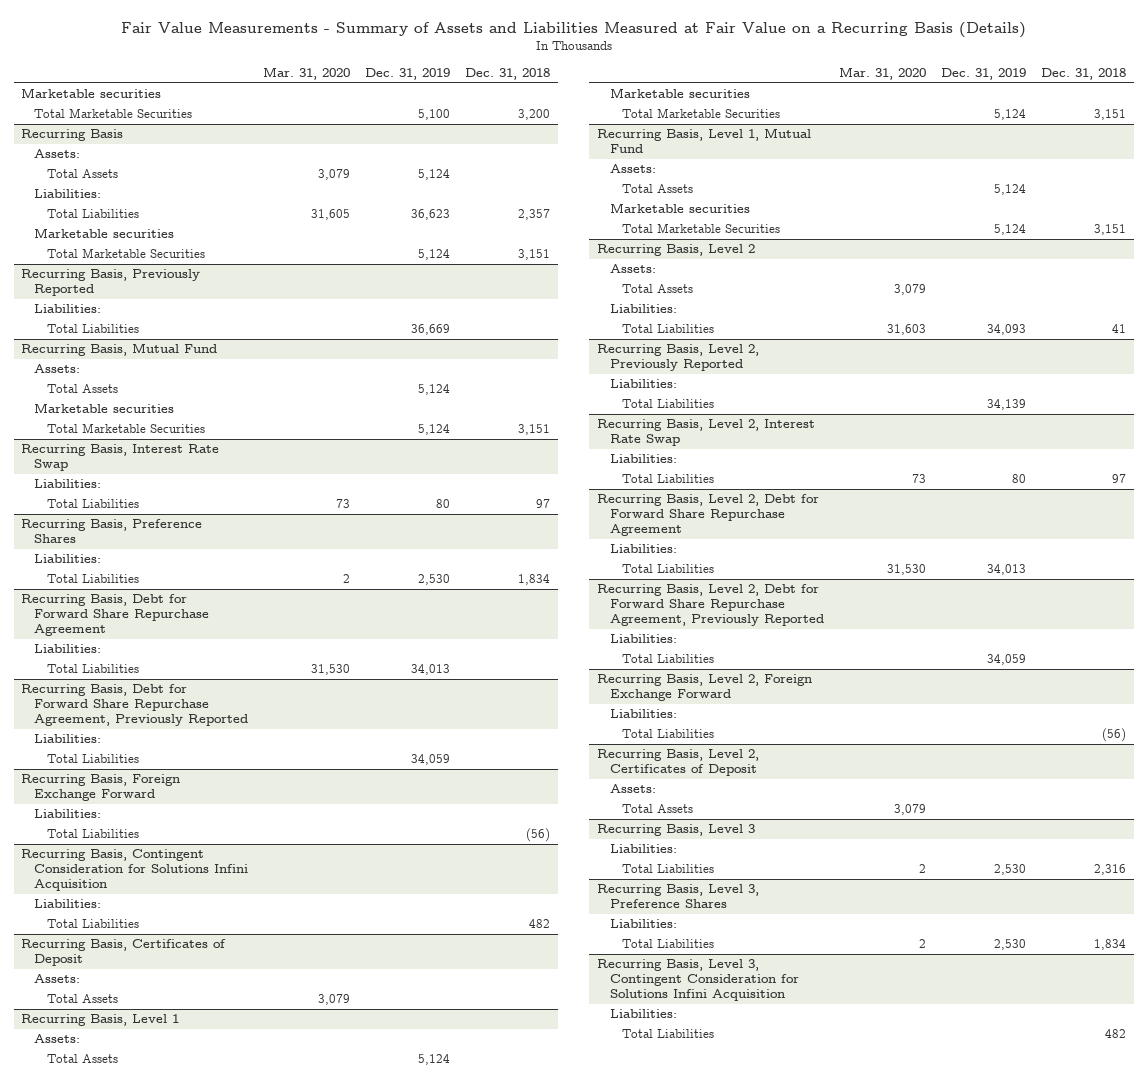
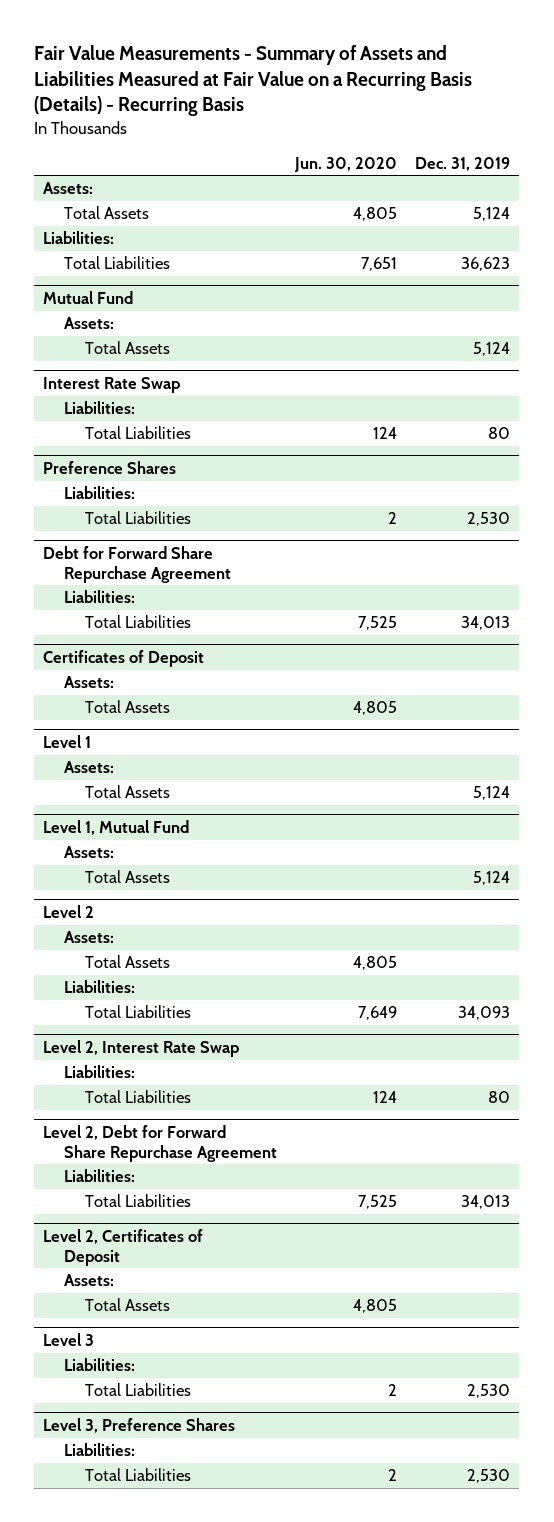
- Fair Value Measurements - Summary of Assets and Liabilities Measured at Fair Value on a Recurring Basis (Details)
+ Fair Value Measurements - Summary of Assets and Liabilities Measured at Fair Value on a Recurring Basis (Details) - Recurring Basis
- | Mar. 31, 2020 | Dec. 31, 2019 | Dec. 31, 2018
+ | Jun. 30, 2020 | Dec. 31, 2019
- Marketable securities
- Total Marketable Securities | | 5,100 | 3,200
- Recurring Basis
- Marketable securities
- Total Marketable Securities | | 5,124 | 3,151
- Recurring Basis, Previously Reported
- Liabilities:
- Total Liabilities | | 36,669 |
- Recurring Basis, Mutual Fund
+ Mutual Fund
- Marketable securities
- Total Marketable Securities | | 5,124 | 3,151
- Recurring Basis, Interest Rate Swap
+ Interest Rate Swap
- Recurring Basis, Preference Shares
+ Preference Shares
- Recurring Basis, Debt for Forward Share Repurchase Agreement
+ Debt for Forward Share Repurchase Agreement
- Recurring Basis, Debt for Forward Share Repurchase Agreement, Previously Reported
- Liabilities:
- Total Liabilities | | 34,059 |
- Recurring Basis, Foreign Exchange Forward
- Liabilities:
- Total Liabilities | | | (56)
- Recurring Basis, Contingent Consideration for Solutions Infini Acquisition
- Liabilities:
- Total Liabilities | | | 482
- Recurring Basis, Certificates of Deposit
+ Certificates of Deposit
- Recurring Basis, Level 1
+ Level 1
- Marketable securities
- Total Marketable Securities | | 5,124 | 3,151
- Recurring Basis, Level 1, Mutual Fund
+ Level 1, Mutual Fund
- Marketable securities
- Total Marketable Securities | | 5,124 | 3,151
- Recurring Basis, Level 2
+ Level 2
- Recurring Basis, Level 2, Previously Reported
- Liabilities:
- Total Liabilities | | 34,139 |
- Recurring Basis, Level 2, Interest Rate Swap
+ Level 2, Interest Rate Swap
- Recurring Basis, Level 2, Debt for Forward Share Repurchase Agreement
+ Level 2, Debt for Forward Share Repurchase Agreement
- Recurring Basis, Level 2, Debt for Forward Share Repurchase Agreement, Previously Reported
- Liabilities:
- Total Liabilities | | 34,059 |
- Recurring Basis, Level 2, Foreign Exchange Forward
- Liabilities:
- Total Liabilities | | | (56)
- Recurring Basis, Level 2, Certificates of Deposit
+ Level 2, Certificates of Deposit
- Recurring Basis, Level 3
+ Level 3
- Recurring Basis, Level 3, Preference Shares
+ Level 3, Preference Shares
- Recurring Basis, Level 3, Contingent Consideration for Solutions Infini Acquisition
- Liabilities:
- Total Liabilities | | | 482

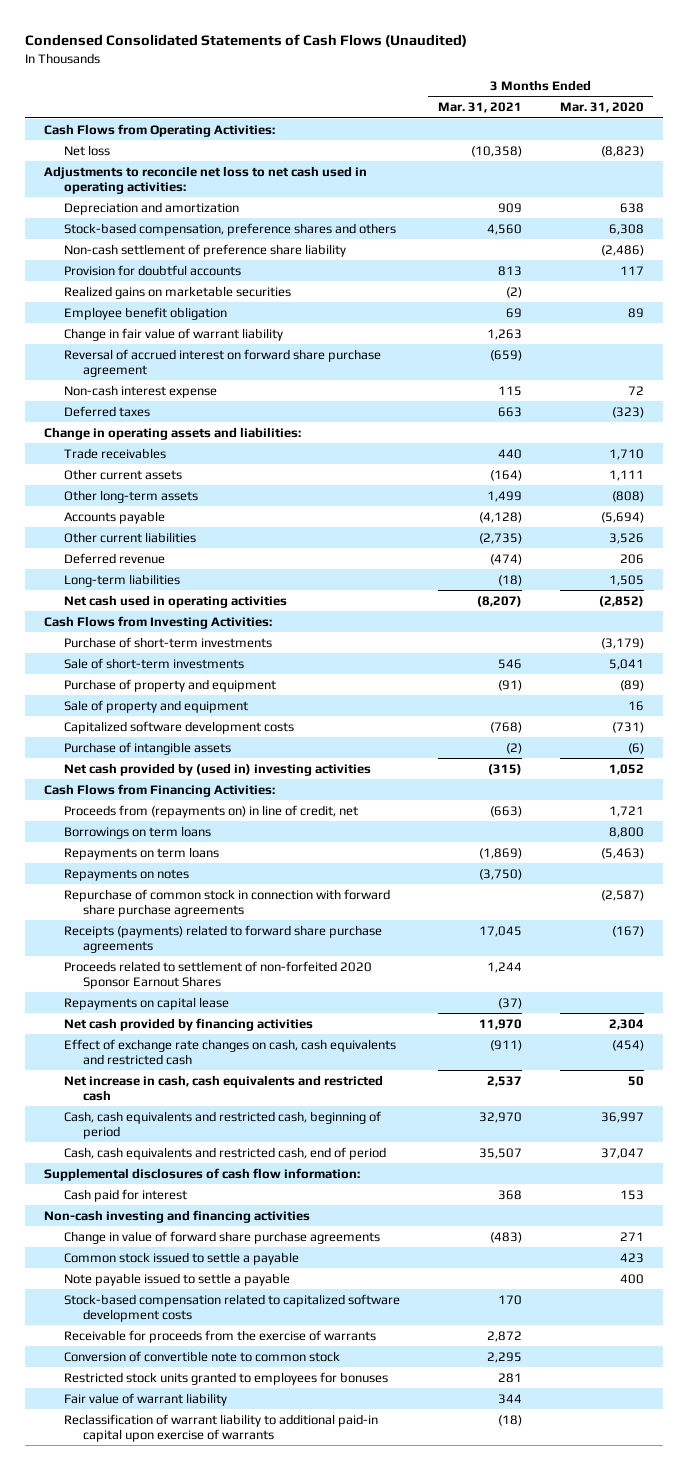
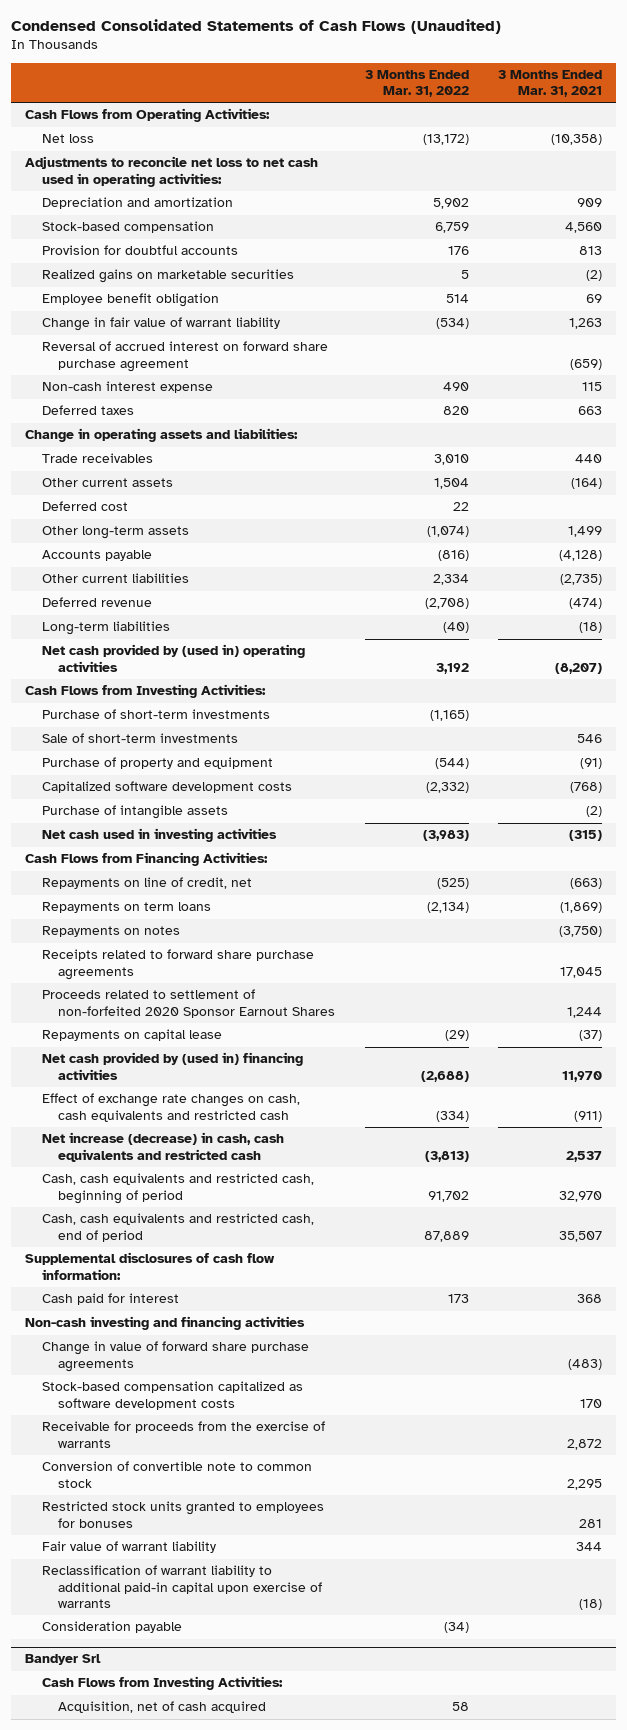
- | 3 Months Ended Mar. 31, 2021 | 3 Months Ended Mar. 31, 2020
+ | 3 Months Ended Mar. 31, 2022 | 3 Months Ended Mar. 31, 2021
- Stock-based compensation, preference shares and others | 4,560 | 6,308
- Non-cash settlement of preference share liability | | (2,486)
+ Stock-based compensation | 6,759 | 4,560
+ Deferred cost | 22 |
- Net cash used in operating activities | (8,207) | (2,852)
+ Net cash provided by (used in) operating activities | 3,192 | (8,207)
- Sale of property and equipment | | 16
- Net cash provided by (used in) investing activities | (315) | 1,052
+ Net cash used in investing activities | (3,983) | (315)
- Proceeds from (repayments on) in line of credit, net | (663) | 1,721
- Borrowings on term loans | | 8,800
+ Repayments on line of credit, net | (525) | (663)
- Repurchase of common stock in connection with forward share purchase agreements | | (2,587)
- Receipts (payments) related to forward share purchase agreements | 17,045 | (167)
+ Receipts related to forward share purchase agreements | | 17,045
- Net cash provided by financing activities | 11,970 | 2,304
+ Net cash provided by (used in) financing activities | (2,688) | 11,970
- Net increase in cash, cash equivalents and restricted cash | 2,537 | 50
+ Net increase (decrease) in cash, cash equivalents and restricted cash | (3,813) | 2,537
- Common stock issued to settle a payable | | 423
- Note payable issued to settle a payable | | 400
- Stock-based compensation related to capitalized software development costs | 170 |
+ Stock-based compensation capitalized as software development costs | | 170
+ Consideration payable | (34) |
+ Bandyer Srl
+ Cash Flows from Investing Activities:
+ Acquisition, net of cash acquired | 58 |

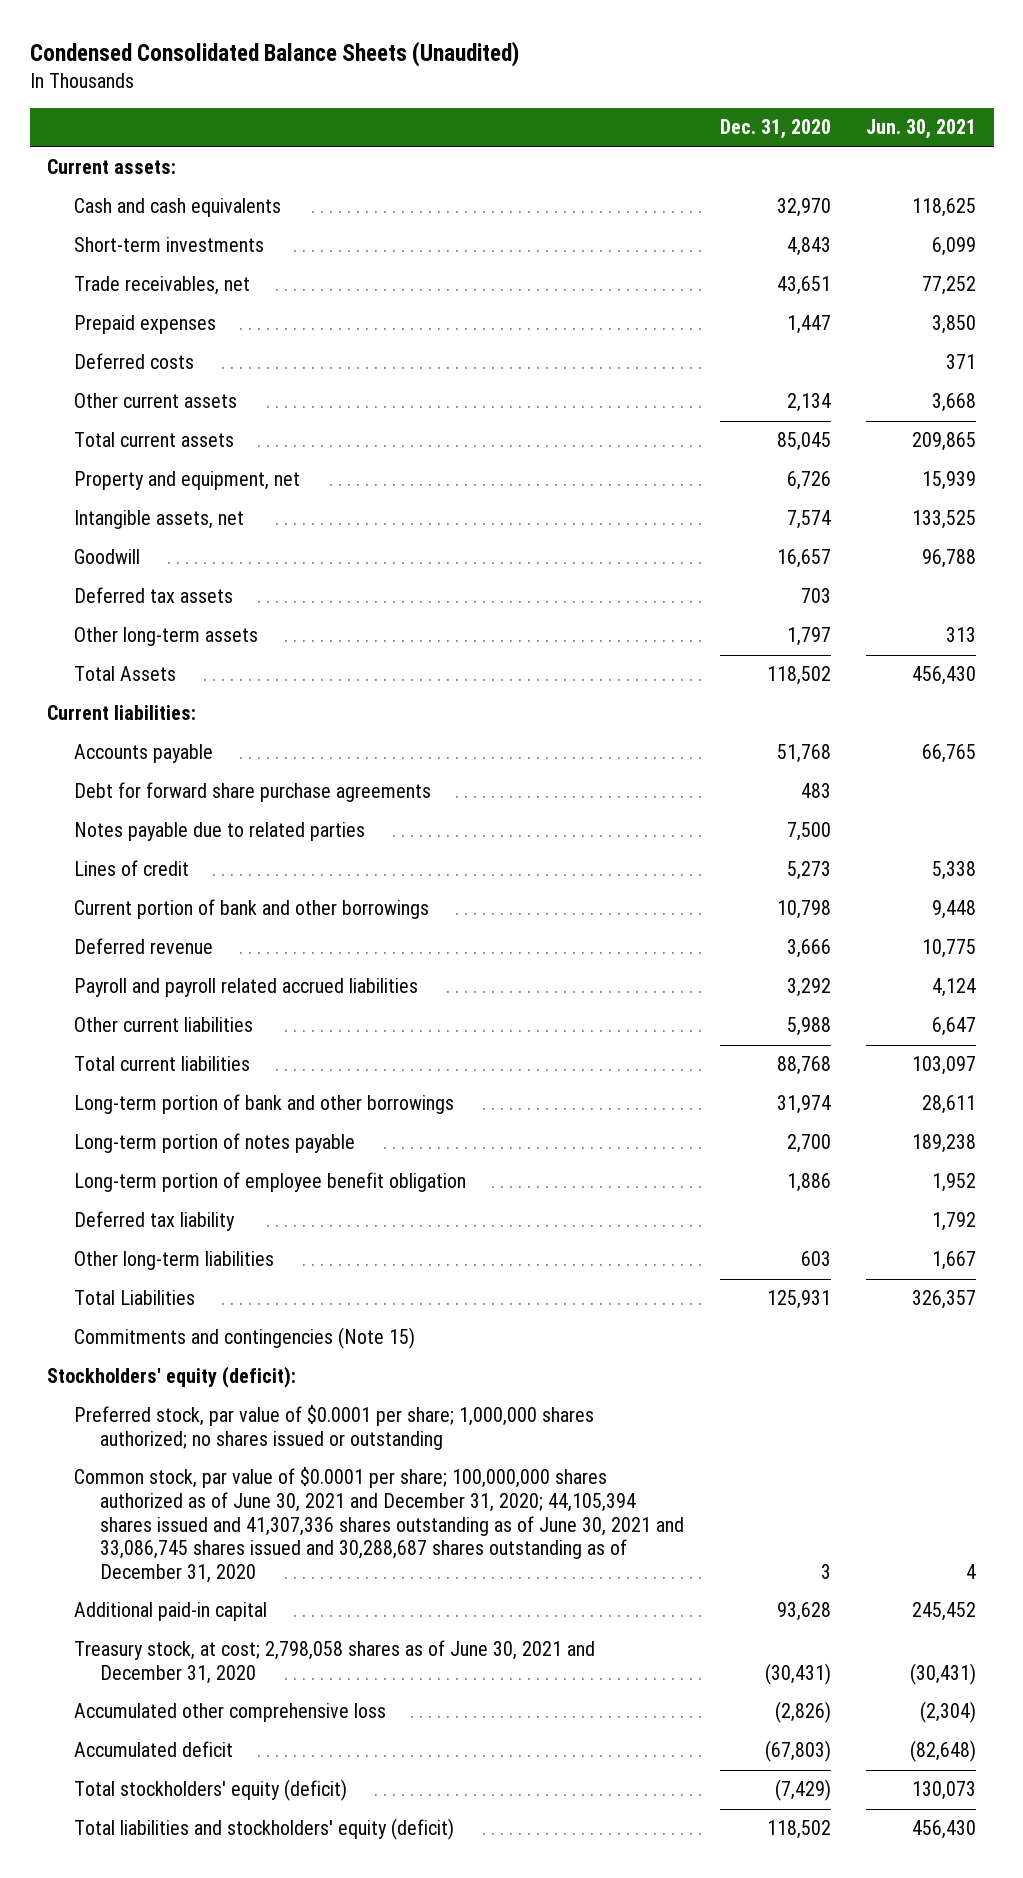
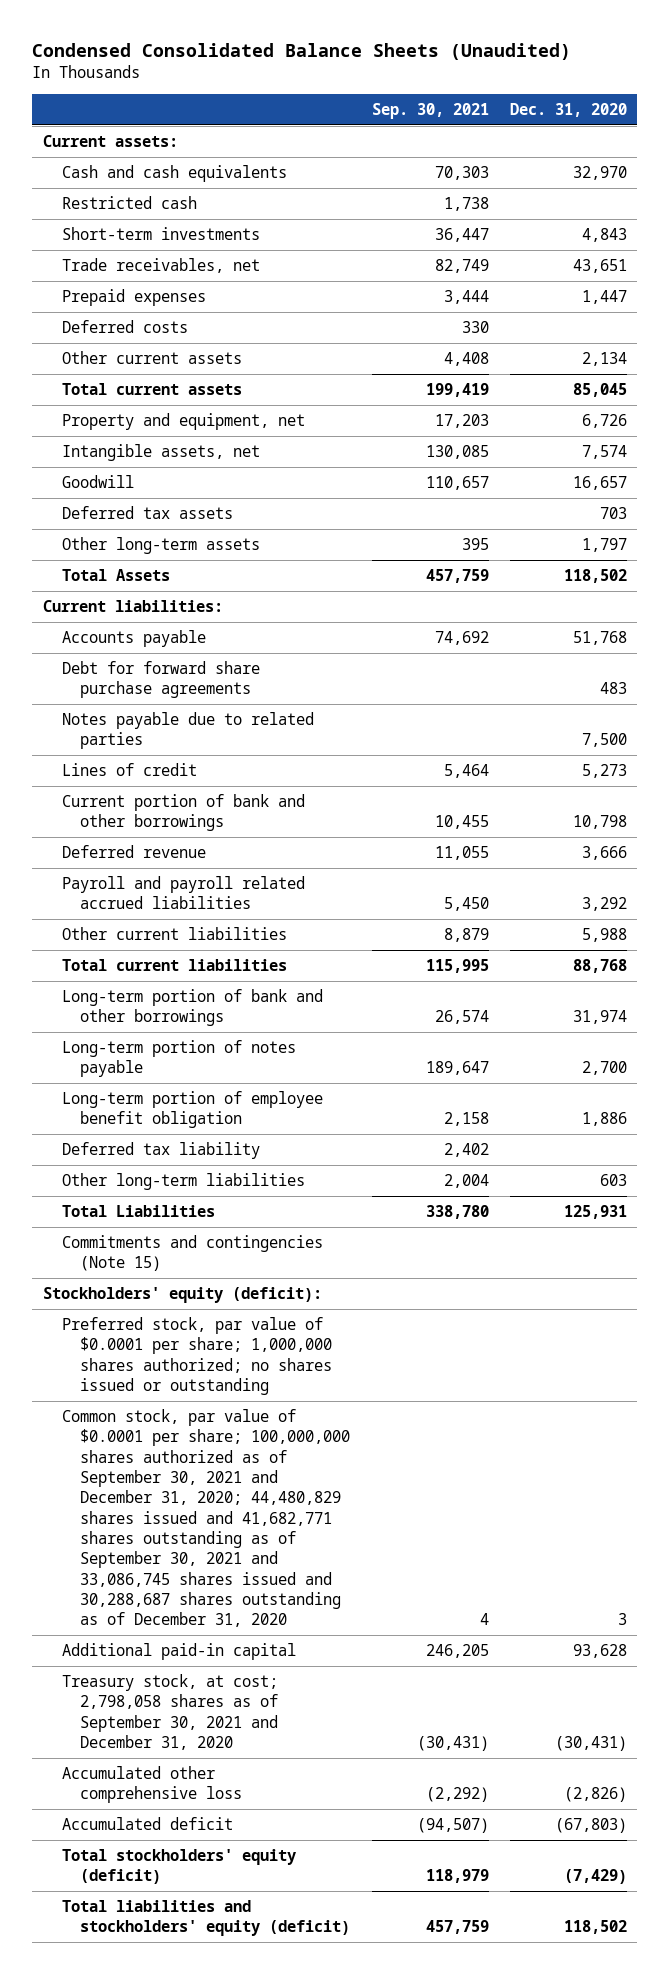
- | Dec. 31, 2020 | Jun. 30, 2021
+ | Sep. 30, 2021 | Dec. 31, 2020
+ Restricted cash | 1,738 |
- Common stock, par value of $0.0001 per share; 100,000,000 shares authorized as of June 30, 2021 and December 31, 2020; 44,105,394 shares issued and 41,307,336 shares outstanding as of June 30, 2021 and 33,086,745 shares issued and 30,288,687 shares outstanding as of December 31, 2020 | 3 | 4
+ Common stock, par value of $0.0001 per share; 100,000,000 shares authorized as of September 30, 2021 and December 31, 2020; 44,480,829 shares issued and 41,682,771 shares outstanding as of September 30, 2021 and 33,086,745 shares issued and 30,288,687 shares outstanding as of December 31, 2020 | 4 | 3
- Treasury stock, at cost; 2,798,058 shares as of June 30, 2021 and December 31, 2020 | (30,431) | (30,431)
+ Treasury stock, at cost; 2,798,058 shares as of September 30, 2021 and December 31, 2020 | (30,431) | (30,431)

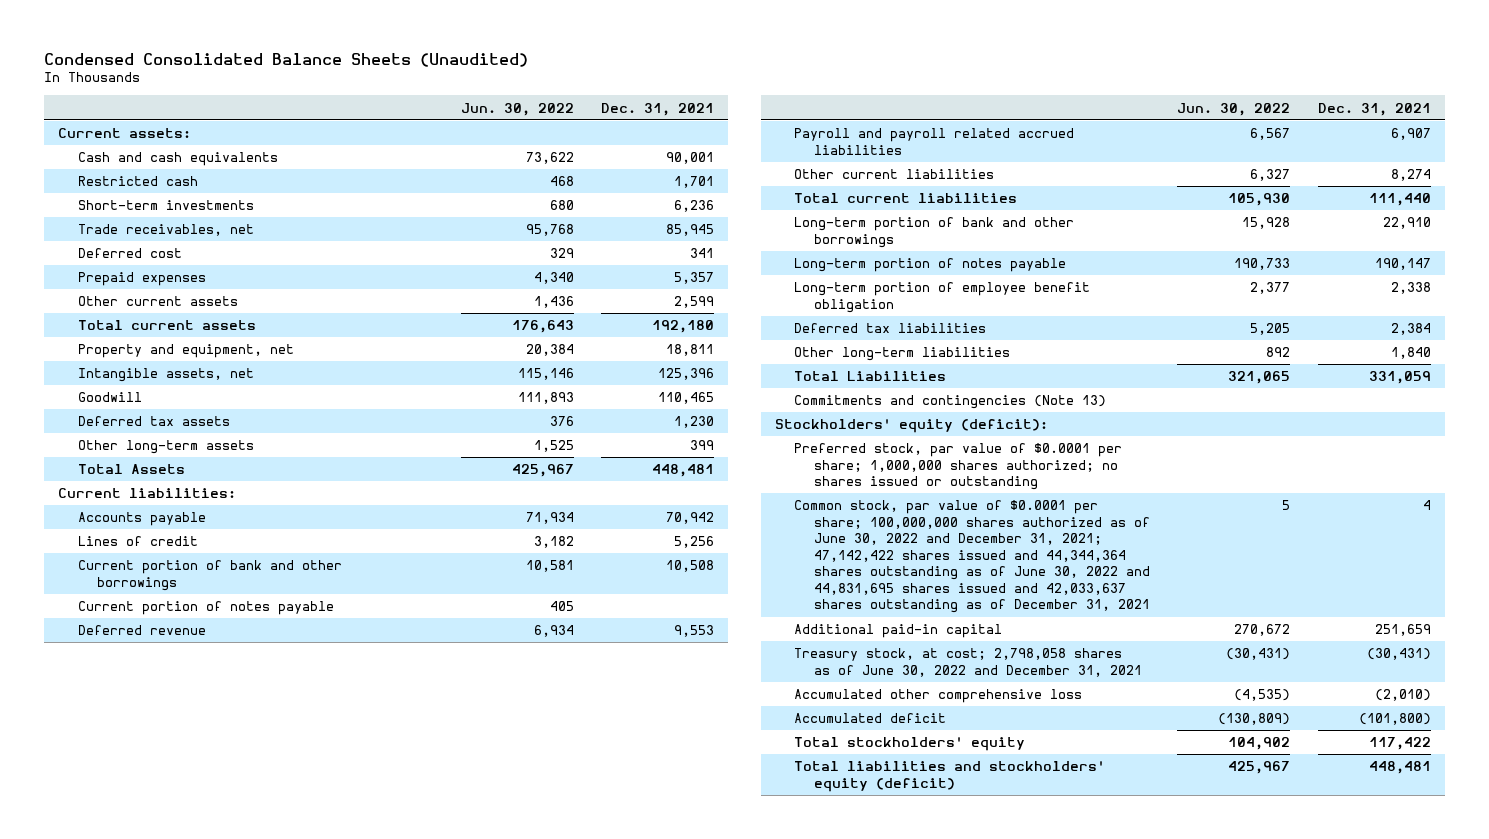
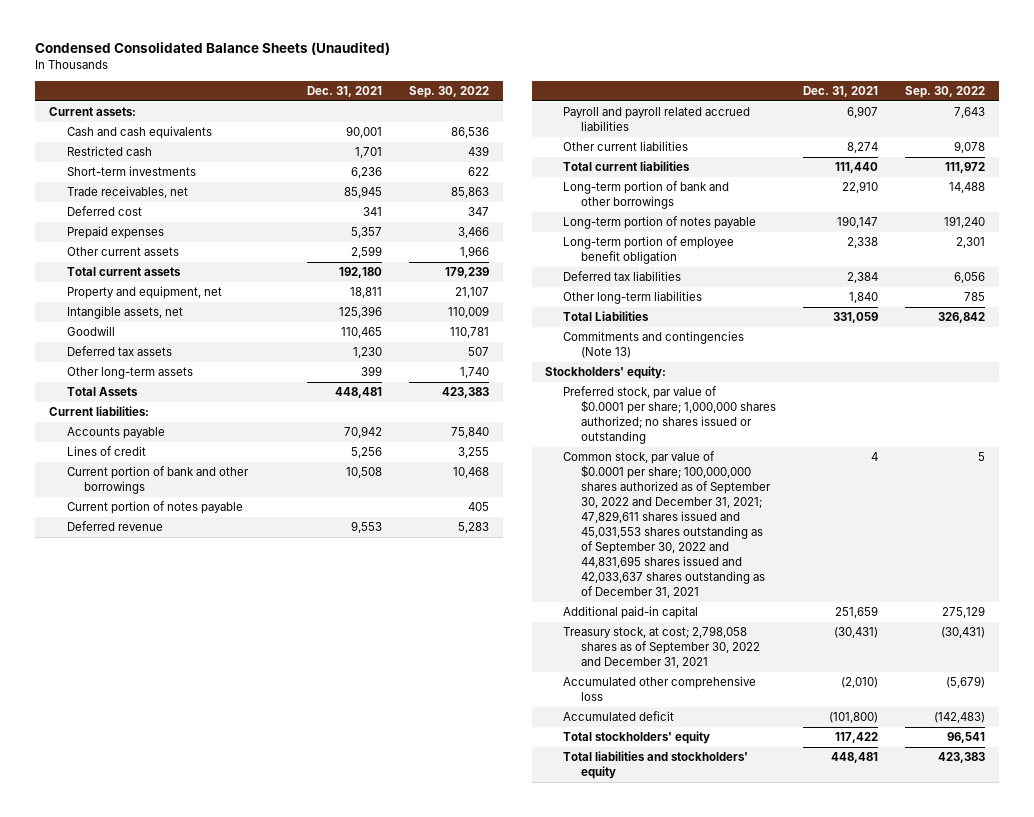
- | Jun. 30, 2022 | Dec. 31, 2021
+ | Dec. 31, 2021 | Sep. 30, 2022
- Stockholders' equity (deficit):
+ Stockholders' equity:
- Common stock, par value of $0.0001 per share; 100,000,000 shares authorized as of June 30, 2022 and December 31, 2021; 47,142,422 shares issued and 44,344,364 shares outstanding as of June 30, 2022 and 44,831,695 shares issued and 42,033,637 shares outstanding as of December 31, 2021 | 5 | 4
+ Common stock, par value of $0.0001 per share; 100,000,000 shares authorized as of September 30, 2022 and December 31, 2021; 47,829,611 shares issued and 45,031,553 shares outstanding as of September 30, 2022 and 44,831,695 shares issued and 42,033,637 shares outstanding as of December 31, 2021 | 4 | 5
- Treasury stock, at cost; 2,798,058 shares as of June 30, 2022 and December 31, 2021 | (30,431) | (30,431)
+ Treasury stock, at cost; 2,798,058 shares as of September 30, 2022 and December 31, 2021 | (30,431) | (30,431)
- Total liabilities and stockholders' equity (deficit) | 425,967 | 448,481
+ Total liabilities and stockholders' equity | 448,481 | 423,383

